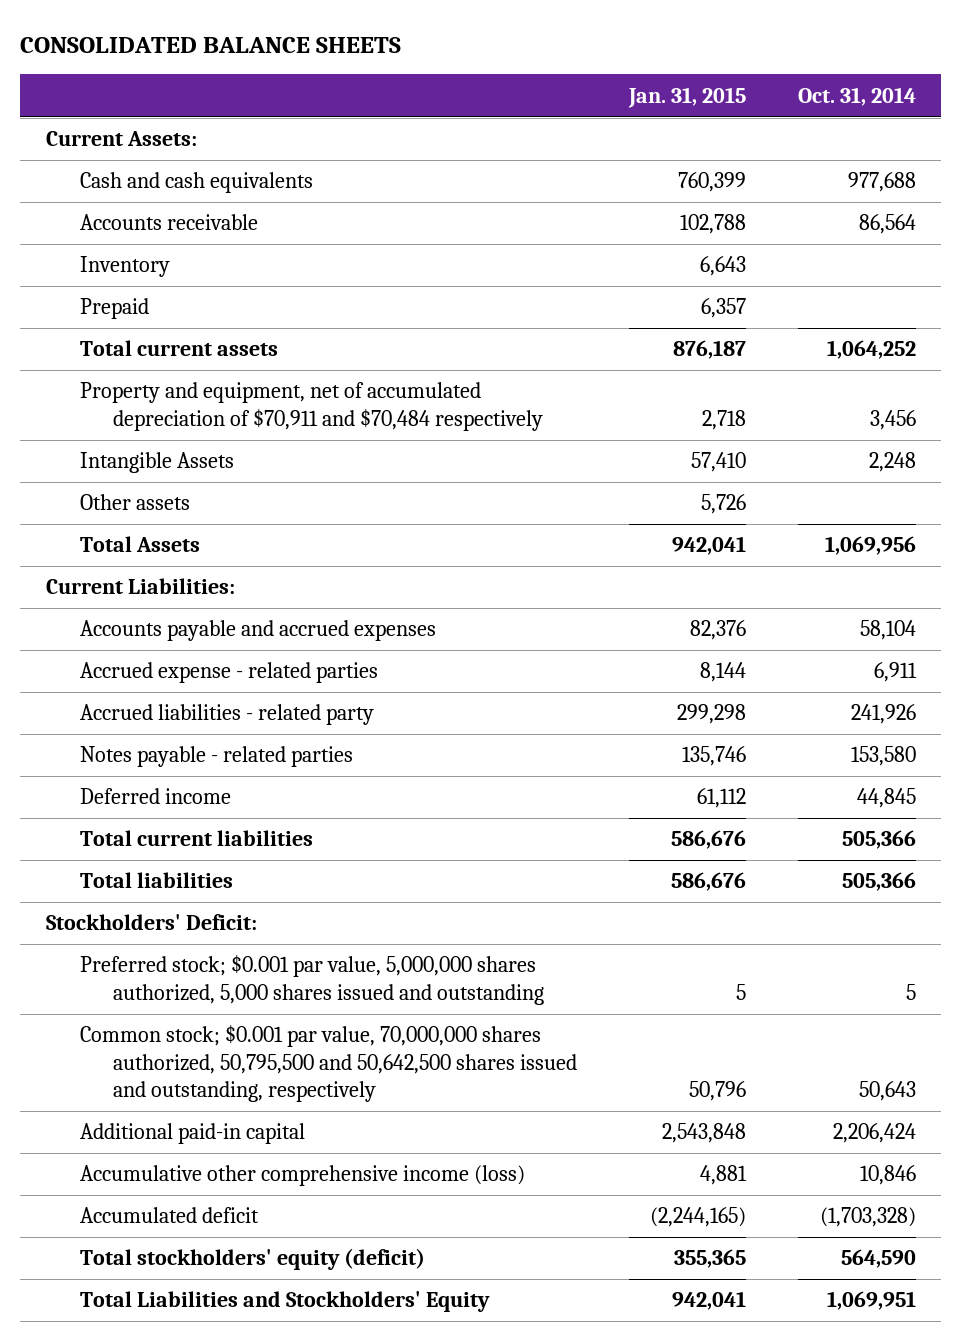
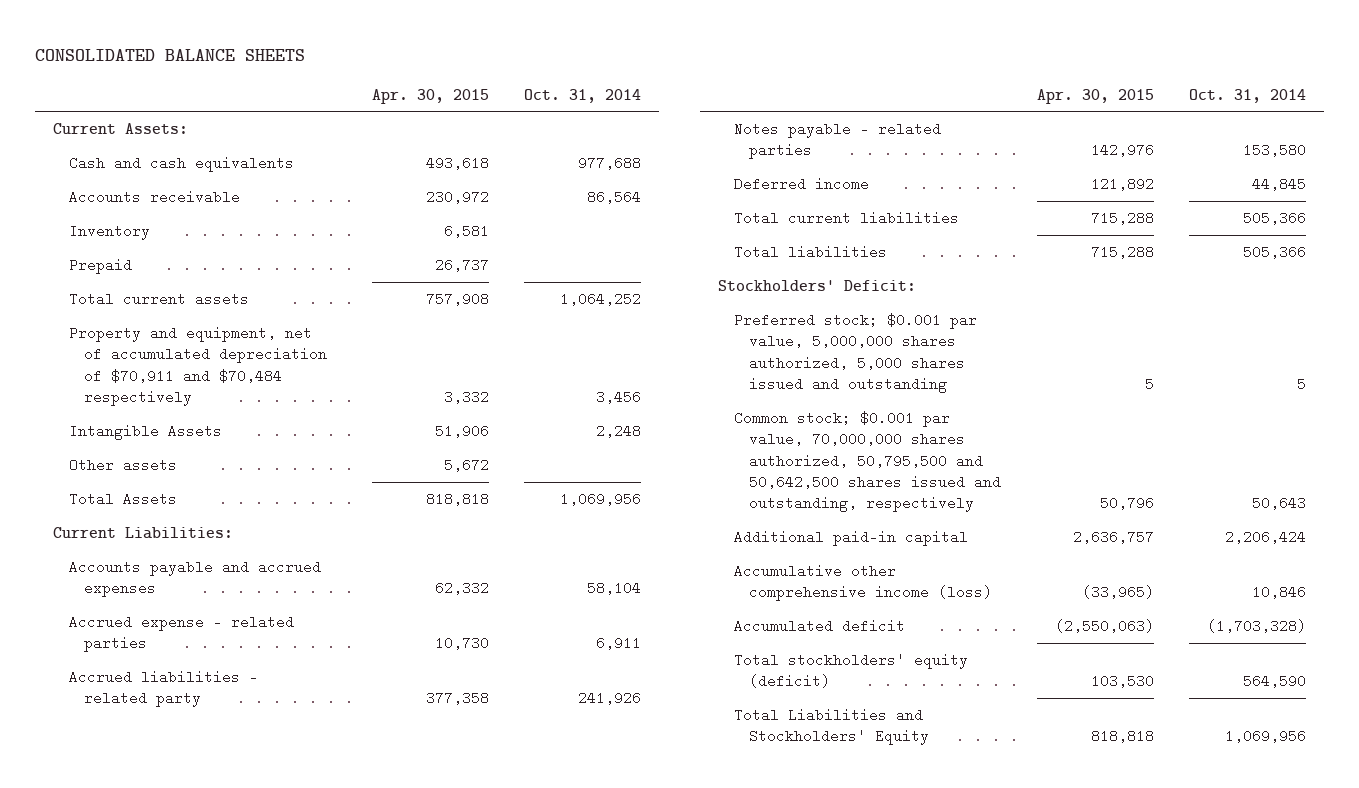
- | Jan. 31, 2015 | Oct. 31, 2014
+ | Apr. 30, 2015 | Oct. 31, 2014
- Total Liabilities and Stockholders' Equity | 942,041 | 1,069,951
+ Total Liabilities and Stockholders' Equity | 818,818 | 1,069,956

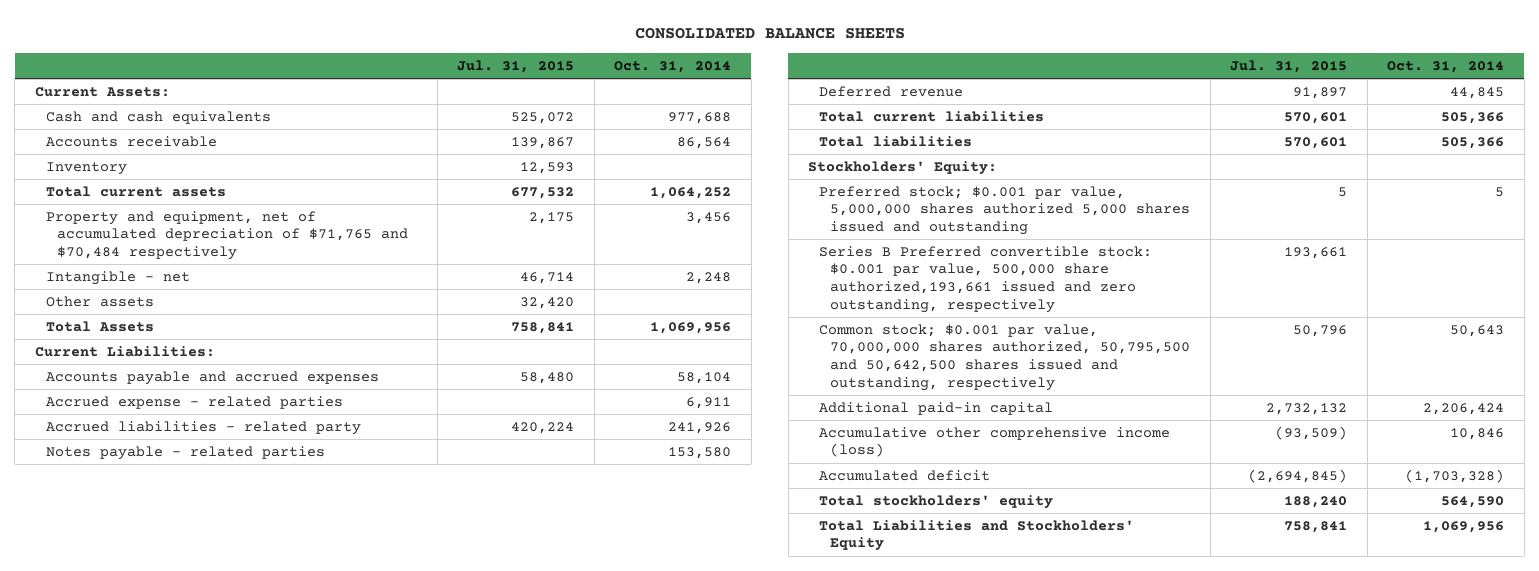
- | Apr. 30, 2015 | Oct. 31, 2014
+ | Jul. 31, 2015 | Oct. 31, 2014
- Prepaid | 26,737 |
- Property and equipment, net of accumulated depreciation of $70,911 and $70,484 respectively | 3,332 | 3,456
- Intangible Assets | 51,906 | 2,248
+ Property and equipment, net of accumulated depreciation of $71,765 and $70,484 respectively | 2,175 | 3,456
+ Intangible - net | 46,714 | 2,248
- Deferred income | 121,892 | 44,845
+ Deferred revenue | 91,897 | 44,845
- Stockholders' Deficit:
- Preferred stock; $0.001 par value, 5,000,000 shares authorized, 5,000 shares issued and outstanding | 5 | 5
+ Stockholders' Equity:
+ Preferred stock; $0.001 par value, 5,000,000 shares authorized 5,000 shares issued and outstanding | 5 | 5
+ Series B Preferred convertible stock: $0.001 par value, 500,000 share authorized,193,661 issued and zero outstanding, respectively | 193,661 |
- Total stockholders' equity (deficit) | 103,530 | 564,590
+ Total stockholders' equity | 188,240 | 564,590

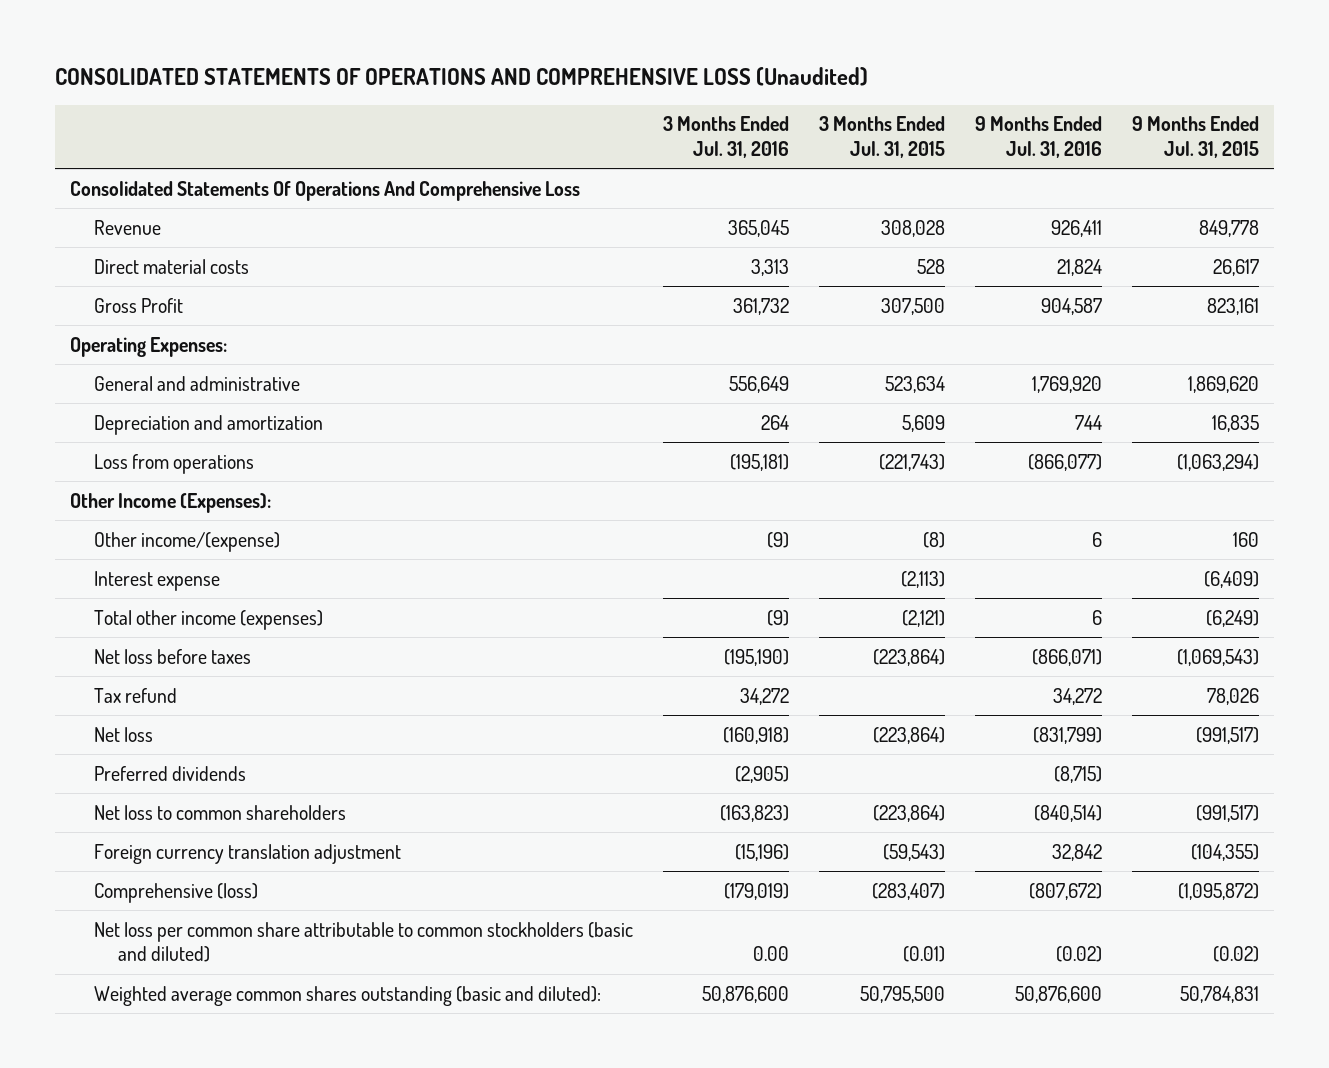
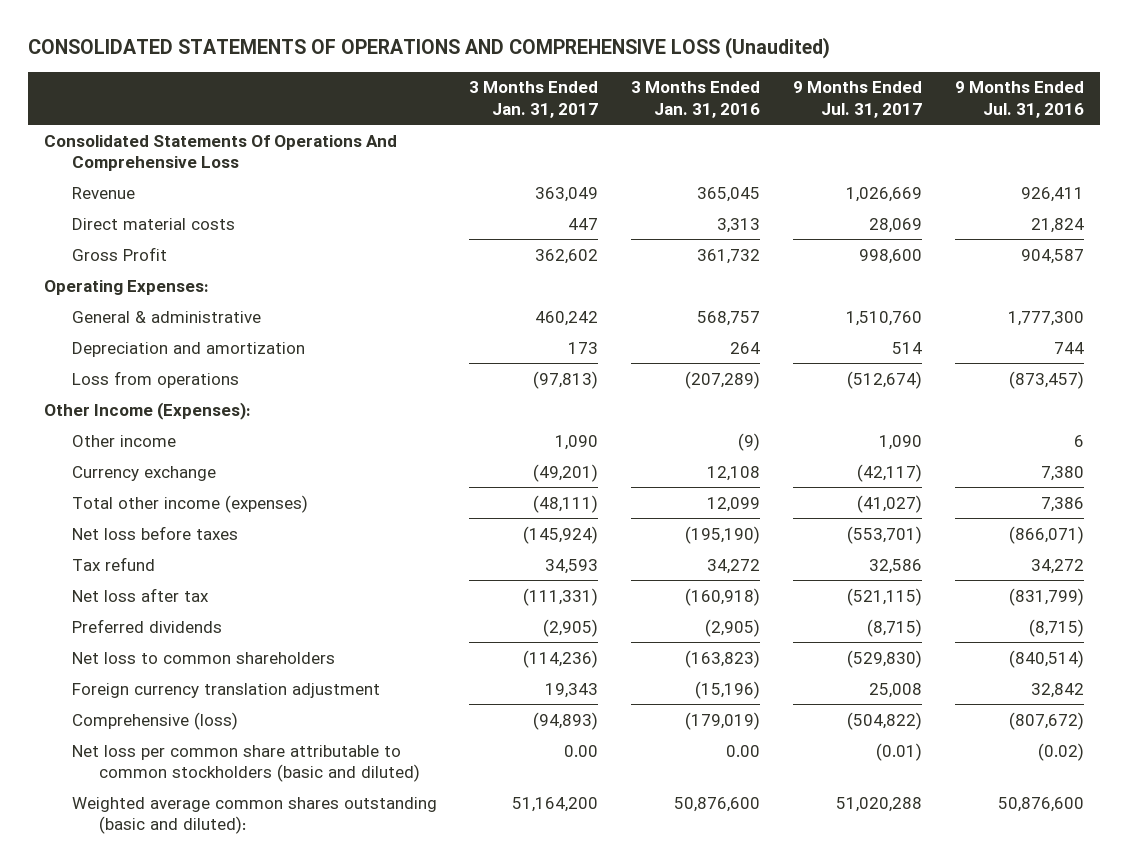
- | 3 Months Ended Jul. 31, 2016 | 3 Months Ended Jul. 31, 2015 | 9 Months Ended Jul. 31, 2016 | 9 Months Ended Jul. 31, 2015
+ | 3 Months Ended Jan. 31, 2017 | 3 Months Ended Jan. 31, 2016 | 9 Months Ended Jul. 31, 2017 | 9 Months Ended Jul. 31, 2016
- General and administrative | 556,649 | 523,634 | 1,769,920 | 1,869,620
+ General & administrative | 460,242 | 568,757 | 1,510,760 | 1,777,300
- Loss from operations | (195,181) | (221,743) | (866,077) | (1,063,294)
+ Loss from operations | (97,813) | (207,289) | (512,674) | (873,457)
- Other income/(expense) | (9) | (8) | 6 | 160
- Interest expense | | (2,113) | | (6,409)
- Total other income (expenses) | (9) | (2,121) | 6 | (6,249)
+ Other income | 1,090 | (9) | 1,090 | 6
+ Currency exchange | (49,201) | 12,108 | (42,117) | 7,380
+ Total other income (expenses) | (48,111) | 12,099 | (41,027) | 7,386
- Net loss | (160,918) | (223,864) | (831,799) | (991,517)
+ Net loss after tax | (111,331) | (160,918) | (521,115) | (831,799)

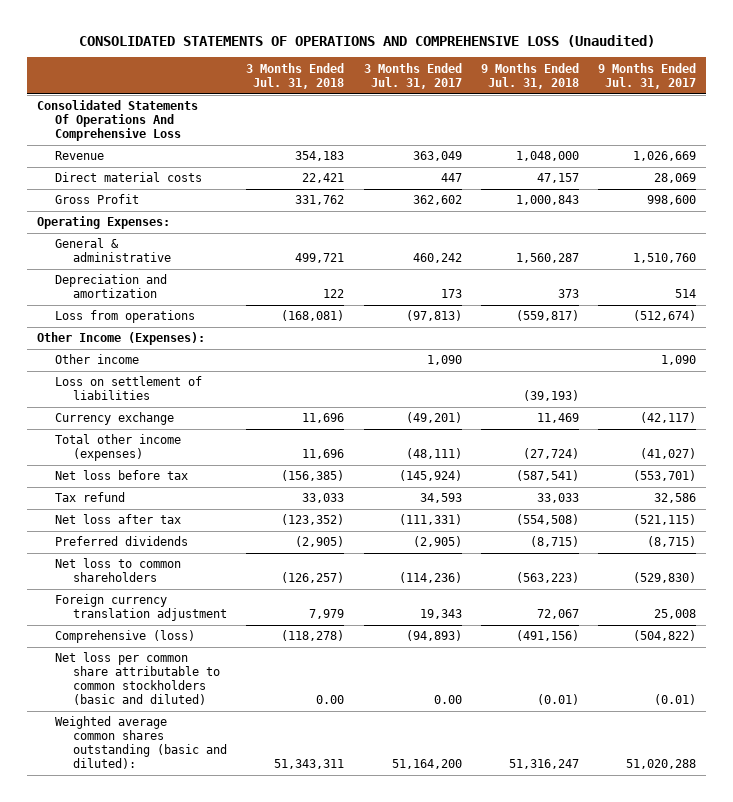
- | 3 Months Ended Jan. 31, 2017 | 3 Months Ended Jan. 31, 2016 | 9 Months Ended Jul. 31, 2017 | 9 Months Ended Jul. 31, 2016
+ | 3 Months Ended Jul. 31, 2018 | 3 Months Ended Jul. 31, 2017 | 9 Months Ended Jul. 31, 2018 | 9 Months Ended Jul. 31, 2017
+ Loss on settlement of liabilities | | | (39,193) |
- Net loss before taxes | (145,924) | (195,190) | (553,701) | (866,071)
+ Net loss before tax | (156,385) | (145,924) | (587,541) | (553,701)

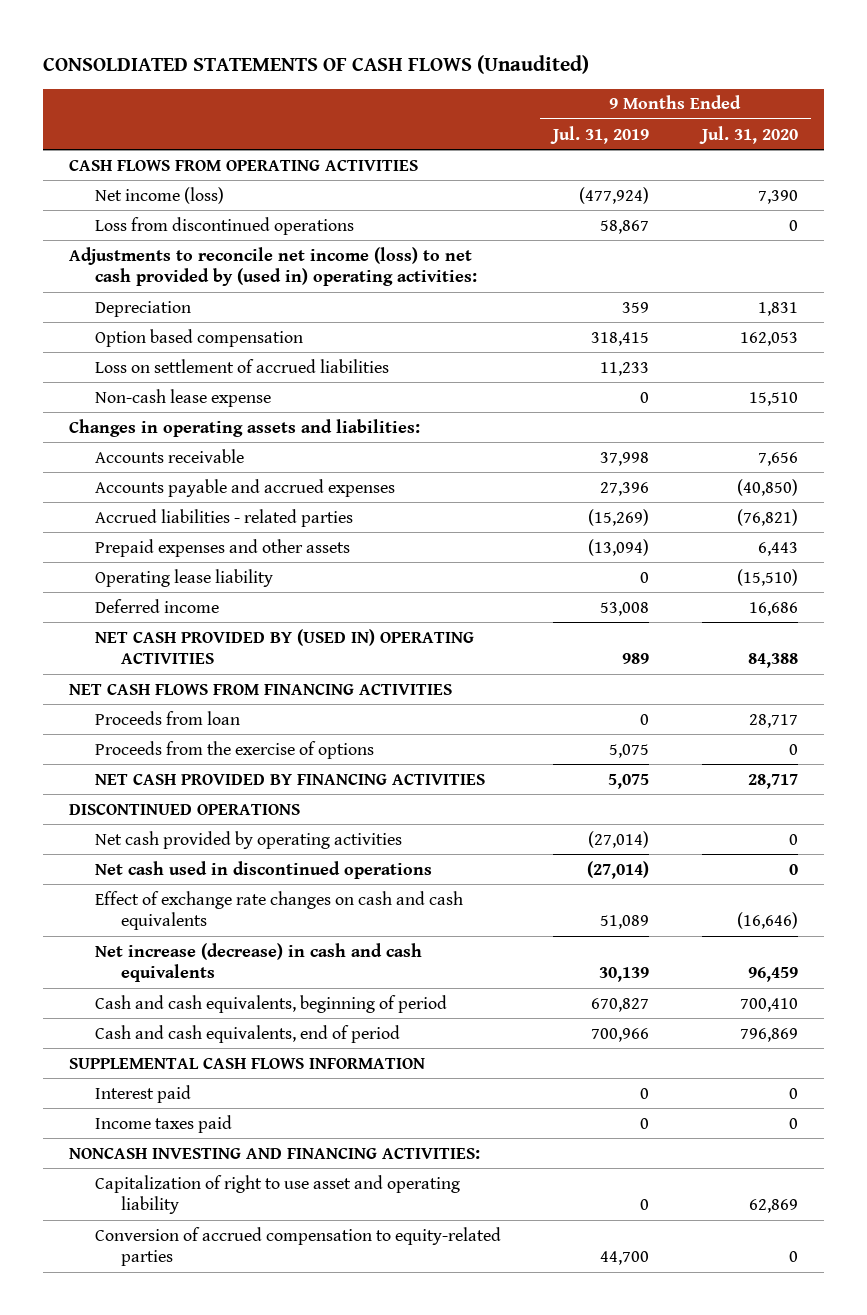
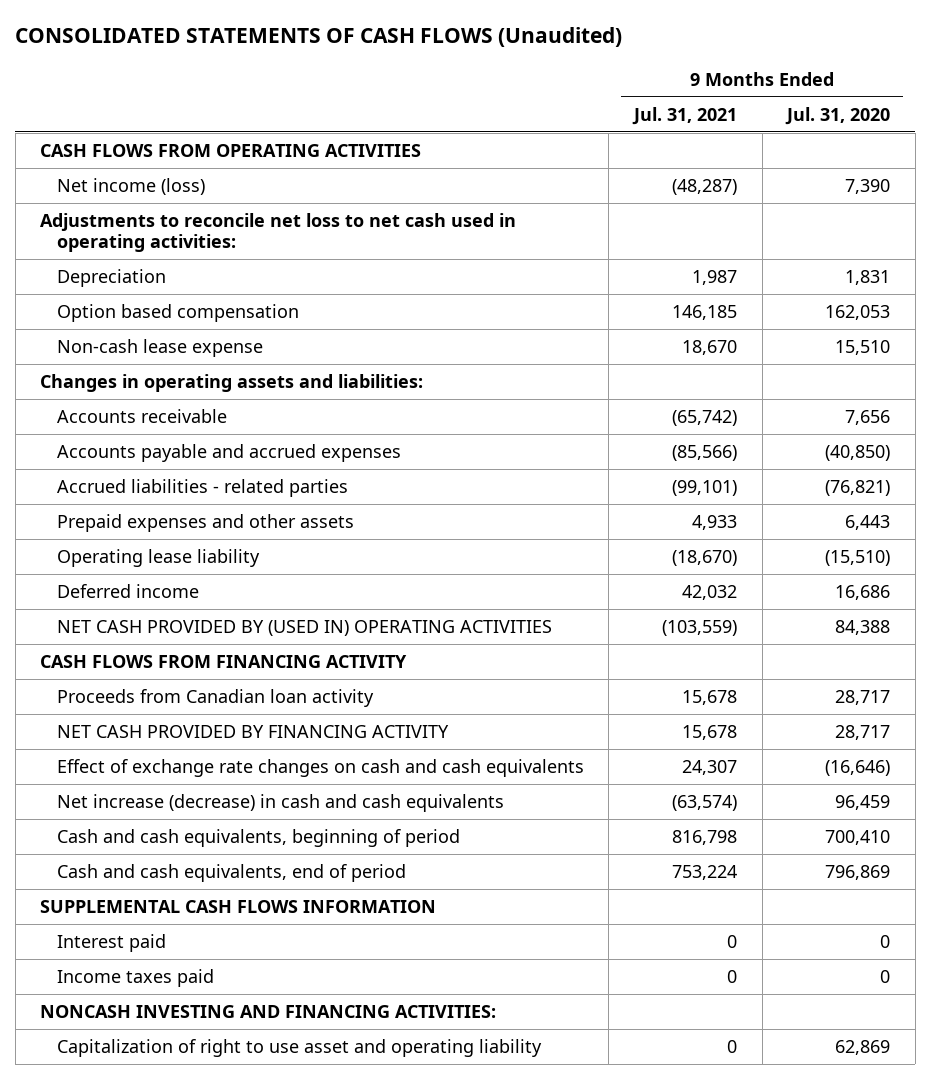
- CONSOLDIATED STATEMENTS OF CASH FLOWS (Unaudited)
+ CONSOLIDATED STATEMENTS OF CASH FLOWS (Unaudited)
- | 9 Months Ended Jul. 31, 2019 | 9 Months Ended Jul. 31, 2020
+ | 9 Months Ended Jul. 31, 2021 | 9 Months Ended Jul. 31, 2020
- Loss from discontinued operations | 58,867 | 0
- Adjustments to reconcile net income (loss) to net cash provided by (used in) operating activities:
+ Adjustments to reconcile net loss to net cash used in operating activities:
- Loss on settlement of accrued liabilities | 11,233 |
- NET CASH FLOWS FROM FINANCING ACTIVITIES
- Proceeds from loan | 0 | 28,717
- Proceeds from the exercise of options | 5,075 | 0
- NET CASH PROVIDED BY FINANCING ACTIVITIES | 5,075 | 28,717
- DISCONTINUED OPERATIONS
- Net cash provided by operating activities | (27,014) | 0
- Net cash used in discontinued operations | (27,014) | 0
+ CASH FLOWS FROM FINANCING ACTIVITY
+ Proceeds from Canadian loan activity | 15,678 | 28,717
+ NET CASH PROVIDED BY FINANCING ACTIVITY | 15,678 | 28,717
- Conversion of accrued compensation to equity-related parties | 44,700 | 0

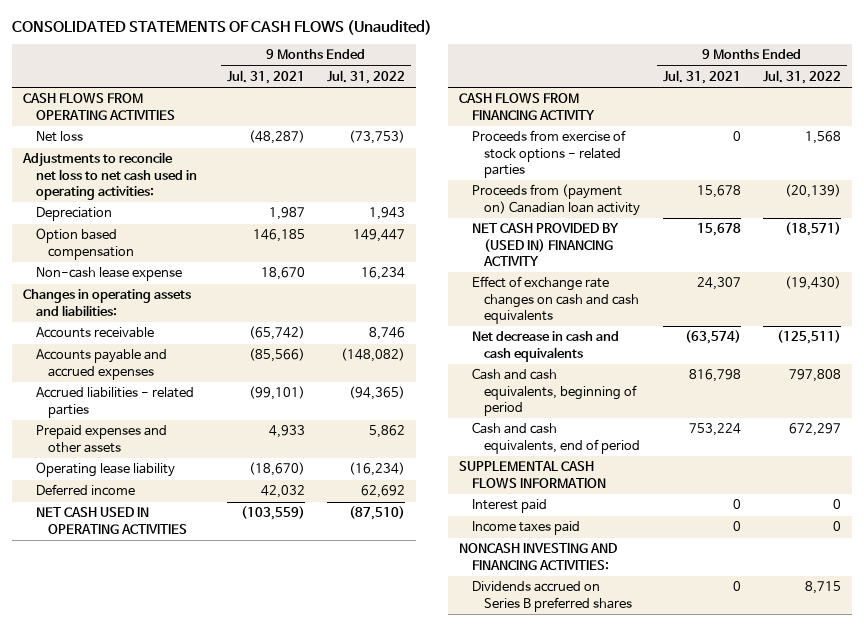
- | 9 Months Ended Jul. 31, 2021 | 9 Months Ended Jul. 31, 2020
+ | 9 Months Ended Jul. 31, 2021 | 9 Months Ended Jul. 31, 2022
- Net income (loss) | (48,287) | 7,390
+ Net loss | (48,287) | (73,753)
- NET CASH PROVIDED BY (USED IN) OPERATING ACTIVITIES | (103,559) | 84,388
+ NET CASH USED IN OPERATING ACTIVITIES | (103,559) | (87,510)
- Proceeds from Canadian loan activity | 15,678 | 28,717
- NET CASH PROVIDED BY FINANCING ACTIVITY | 15,678 | 28,717
+ Proceeds from exercise of stock options - related parties | 0 | 1,568
+ Proceeds from (payment on) Canadian loan activity | 15,678 | (20,139)
+ NET CASH PROVIDED BY (USED IN) FINANCING ACTIVITY | 15,678 | (18,571)
- Net increase (decrease) in cash and cash equivalents | (63,574) | 96,459
+ Net decrease in cash and cash equivalents | (63,574) | (125,511)
- Capitalization of right to use asset and operating liability | 0 | 62,869
+ Dividends accrued on Series B preferred shares | 0 | 8,715

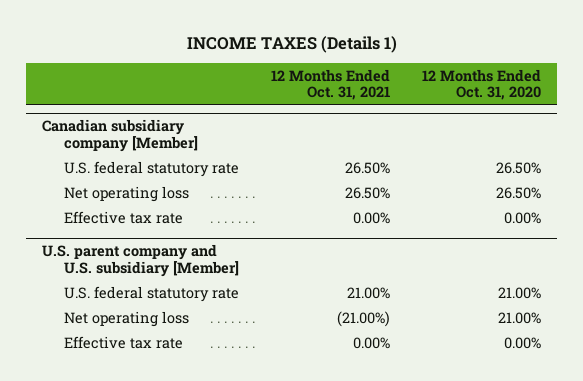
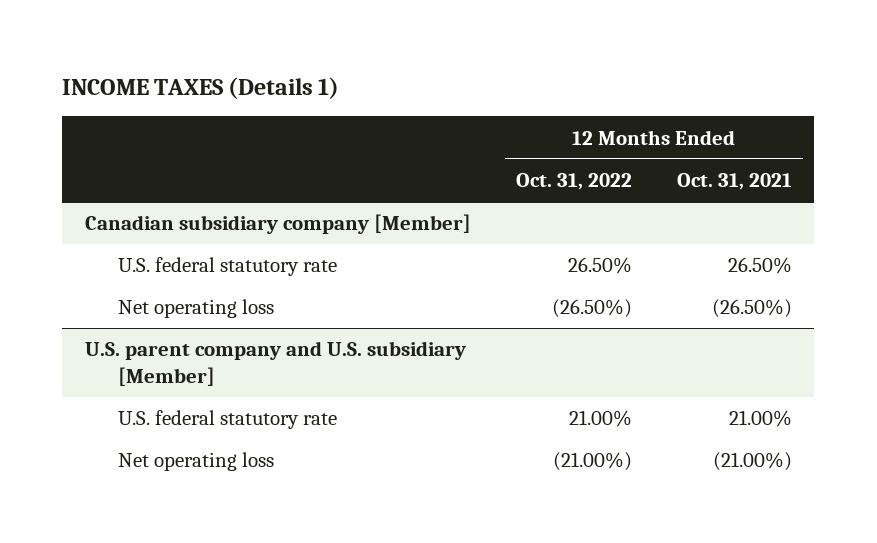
- | 12 Months Ended Oct. 31, 2021 | 12 Months Ended Oct. 31, 2020
+ | 12 Months Ended Oct. 31, 2022 | 12 Months Ended Oct. 31, 2021
@ Canadian subsidiary company [Member]
- Net operating loss | 26.50% | 26.50%
- Effective tax rate | 0.00% | 0.00%
+ Net operating loss | (26.50%) | (26.50%)
@ U.S. parent company and U.S. subsidiary [Member]
- Effective tax rate | 0.00% | 0.00%

